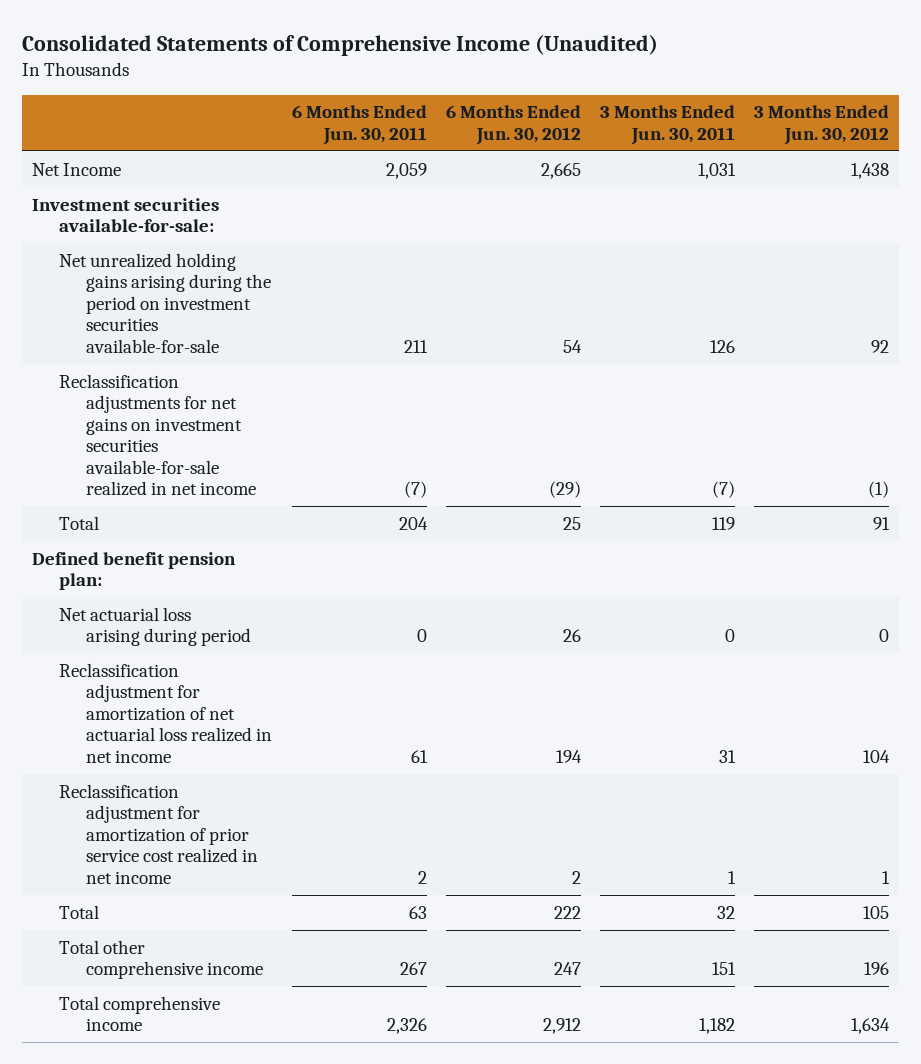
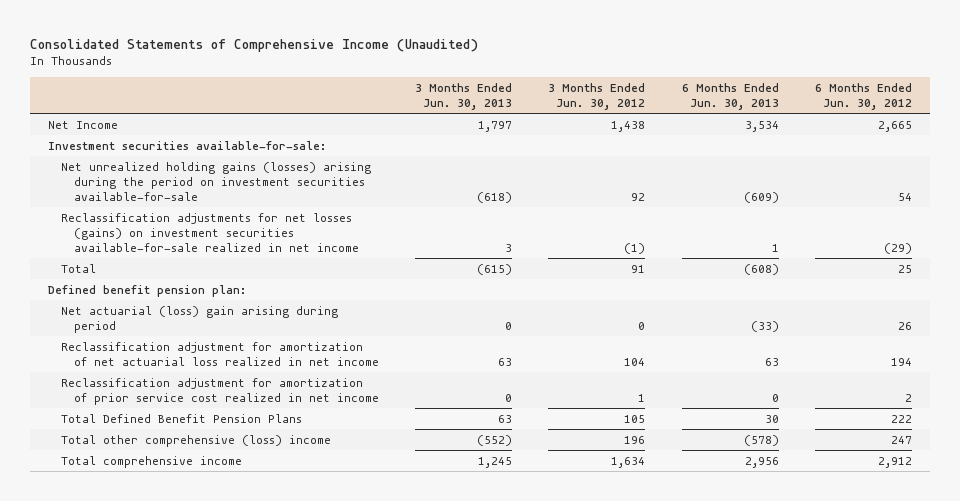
- | 6 Months Ended Jun. 30, 2011 | 6 Months Ended Jun. 30, 2012 | 3 Months Ended Jun. 30, 2011 | 3 Months Ended Jun. 30, 2012
+ | 3 Months Ended Jun. 30, 2013 | 3 Months Ended Jun. 30, 2012 | 6 Months Ended Jun. 30, 2013 | 6 Months Ended Jun. 30, 2012
- Net unrealized holding gains arising during the period on investment securities available-for-sale | 211 | 54 | 126 | 92
- Reclassification adjustments for net gains on investment securities available-for-sale realized in net income | (7) | (29) | (7) | (1)
+ Net unrealized holding gains (losses) arising during the period on investment securities available-for-sale | (618) | 92 | (609) | 54
+ Reclassification adjustments for net losses (gains) on investment securities available-for-sale realized in net income | 3 | (1) | 1 | (29)
- Net actuarial loss arising during period | 0 | 26 | 0 | 0
+ Net actuarial (loss) gain arising during period | 0 | 0 | (33) | 26
- Total | 63 | 222 | 32 | 105
- Total other comprehensive income | 267 | 247 | 151 | 196
+ Total Defined Benefit Pension Plans | 63 | 105 | 30 | 222
+ Total other comprehensive (loss) income | (552) | 196 | (578) | 247

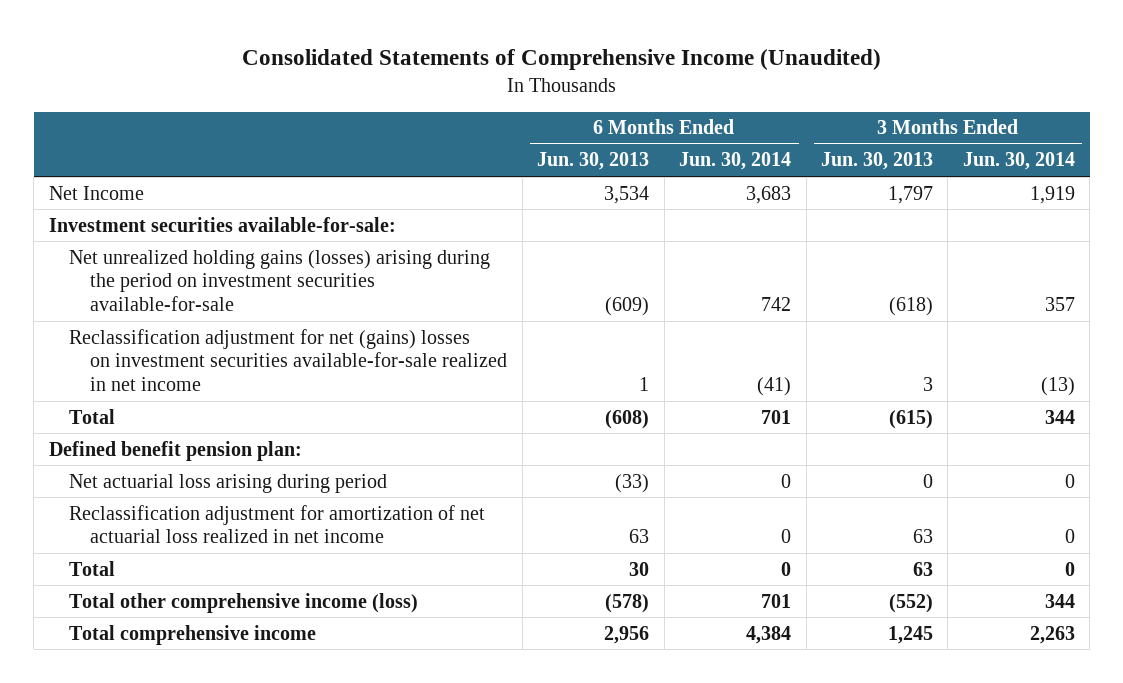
- | 3 Months Ended Jun. 30, 2013 | 3 Months Ended Jun. 30, 2012 | 6 Months Ended Jun. 30, 2013 | 6 Months Ended Jun. 30, 2012
+ | 6 Months Ended Jun. 30, 2013 | 6 Months Ended Jun. 30, 2014 | 3 Months Ended Jun. 30, 2013 | 3 Months Ended Jun. 30, 2014
- Reclassification adjustments for net losses (gains) on investment securities available-for-sale realized in net income | 3 | (1) | 1 | (29)
+ Reclassification adjustment for net (gains) losses on investment securities available-for-sale realized in net income | 1 | (41) | 3 | (13)
- Net actuarial (loss) gain arising during period | 0 | 0 | (33) | 26
+ Net actuarial loss arising during period | (33) | 0 | 0 | 0
- Reclassification adjustment for amortization of prior service cost realized in net income | 0 | 1 | 0 | 2
- Total Defined Benefit Pension Plans | 63 | 105 | 30 | 222
- Total other comprehensive (loss) income | (552) | 196 | (578) | 247
+ Total | 30 | 0 | 63 | 0
+ Total other comprehensive income (loss) | (578) | 701 | (552) | 344

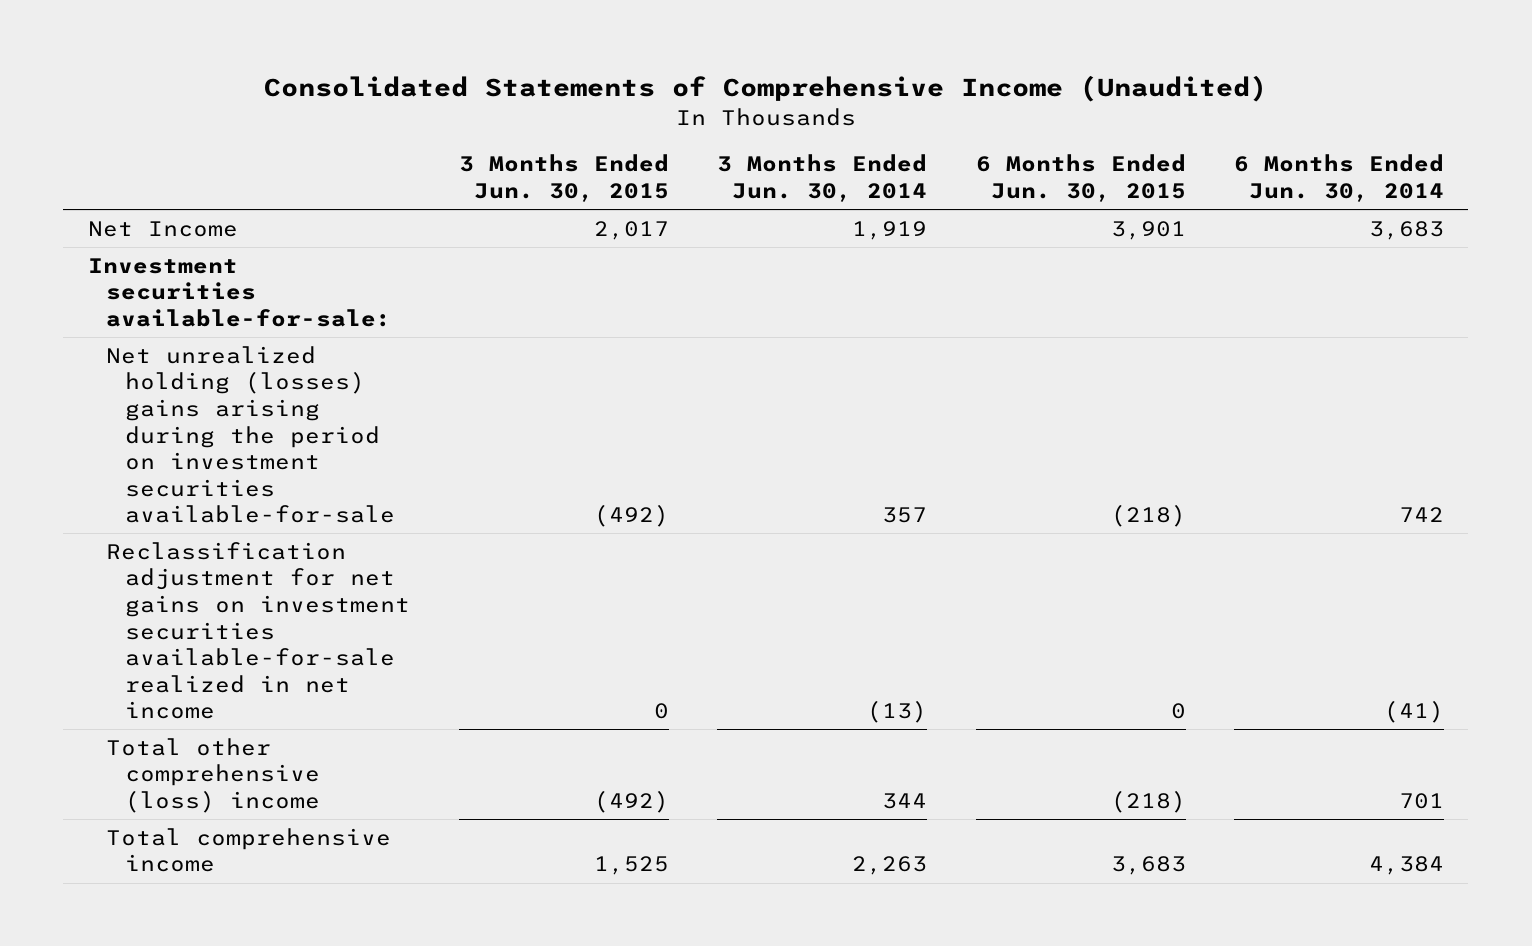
- | 6 Months Ended Jun. 30, 2013 | 6 Months Ended Jun. 30, 2014 | 3 Months Ended Jun. 30, 2013 | 3 Months Ended Jun. 30, 2014
+ | 3 Months Ended Jun. 30, 2015 | 3 Months Ended Jun. 30, 2014 | 6 Months Ended Jun. 30, 2015 | 6 Months Ended Jun. 30, 2014
- Net unrealized holding gains (losses) arising during the period on investment securities available-for-sale | (609) | 742 | (618) | 357
- Reclassification adjustment for net (gains) losses on investment securities available-for-sale realized in net income | 1 | (41) | 3 | (13)
- Total | (608) | 701 | (615) | 344
- Defined benefit pension plan:
- Net actuarial loss arising during period | (33) | 0 | 0 | 0
- Reclassification adjustment for amortization of net actuarial loss realized in net income | 63 | 0 | 63 | 0
- Total | 30 | 0 | 63 | 0
- Total other comprehensive income (loss) | (578) | 701 | (552) | 344
+ Net unrealized holding (losses) gains arising during the period on investment securities available-for-sale | (492) | 357 | (218) | 742
+ Reclassification adjustment for net gains on investment securities available-for-sale realized in net income | 0 | (13) | 0 | (41)
+ Total other comprehensive (loss) income | (492) | 344 | (218) | 701

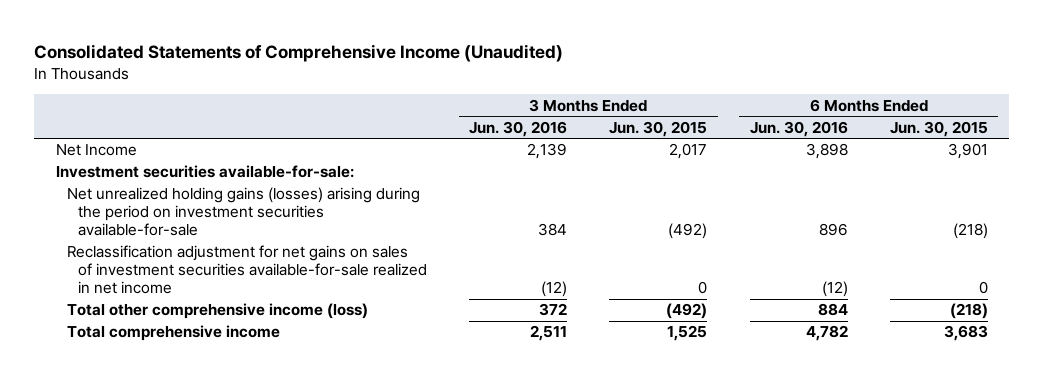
- | 3 Months Ended Jun. 30, 2015 | 3 Months Ended Jun. 30, 2014 | 6 Months Ended Jun. 30, 2015 | 6 Months Ended Jun. 30, 2014
+ | 3 Months Ended Jun. 30, 2016 | 3 Months Ended Jun. 30, 2015 | 6 Months Ended Jun. 30, 2016 | 6 Months Ended Jun. 30, 2015
- Net unrealized holding (losses) gains arising during the period on investment securities available-for-sale | (492) | 357 | (218) | 742
- Reclassification adjustment for net gains on investment securities available-for-sale realized in net income | 0 | (13) | 0 | (41)
- Total other comprehensive (loss) income | (492) | 344 | (218) | 701
+ Net unrealized holding gains (losses) arising during the period on investment securities available-for-sale | 384 | (492) | 896 | (218)
+ Reclassification adjustment for net gains on sales of investment securities available-for-sale realized in net income | (12) | 0 | (12) | 0
+ Total other comprehensive income (loss) | 372 | (492) | 884 | (218)

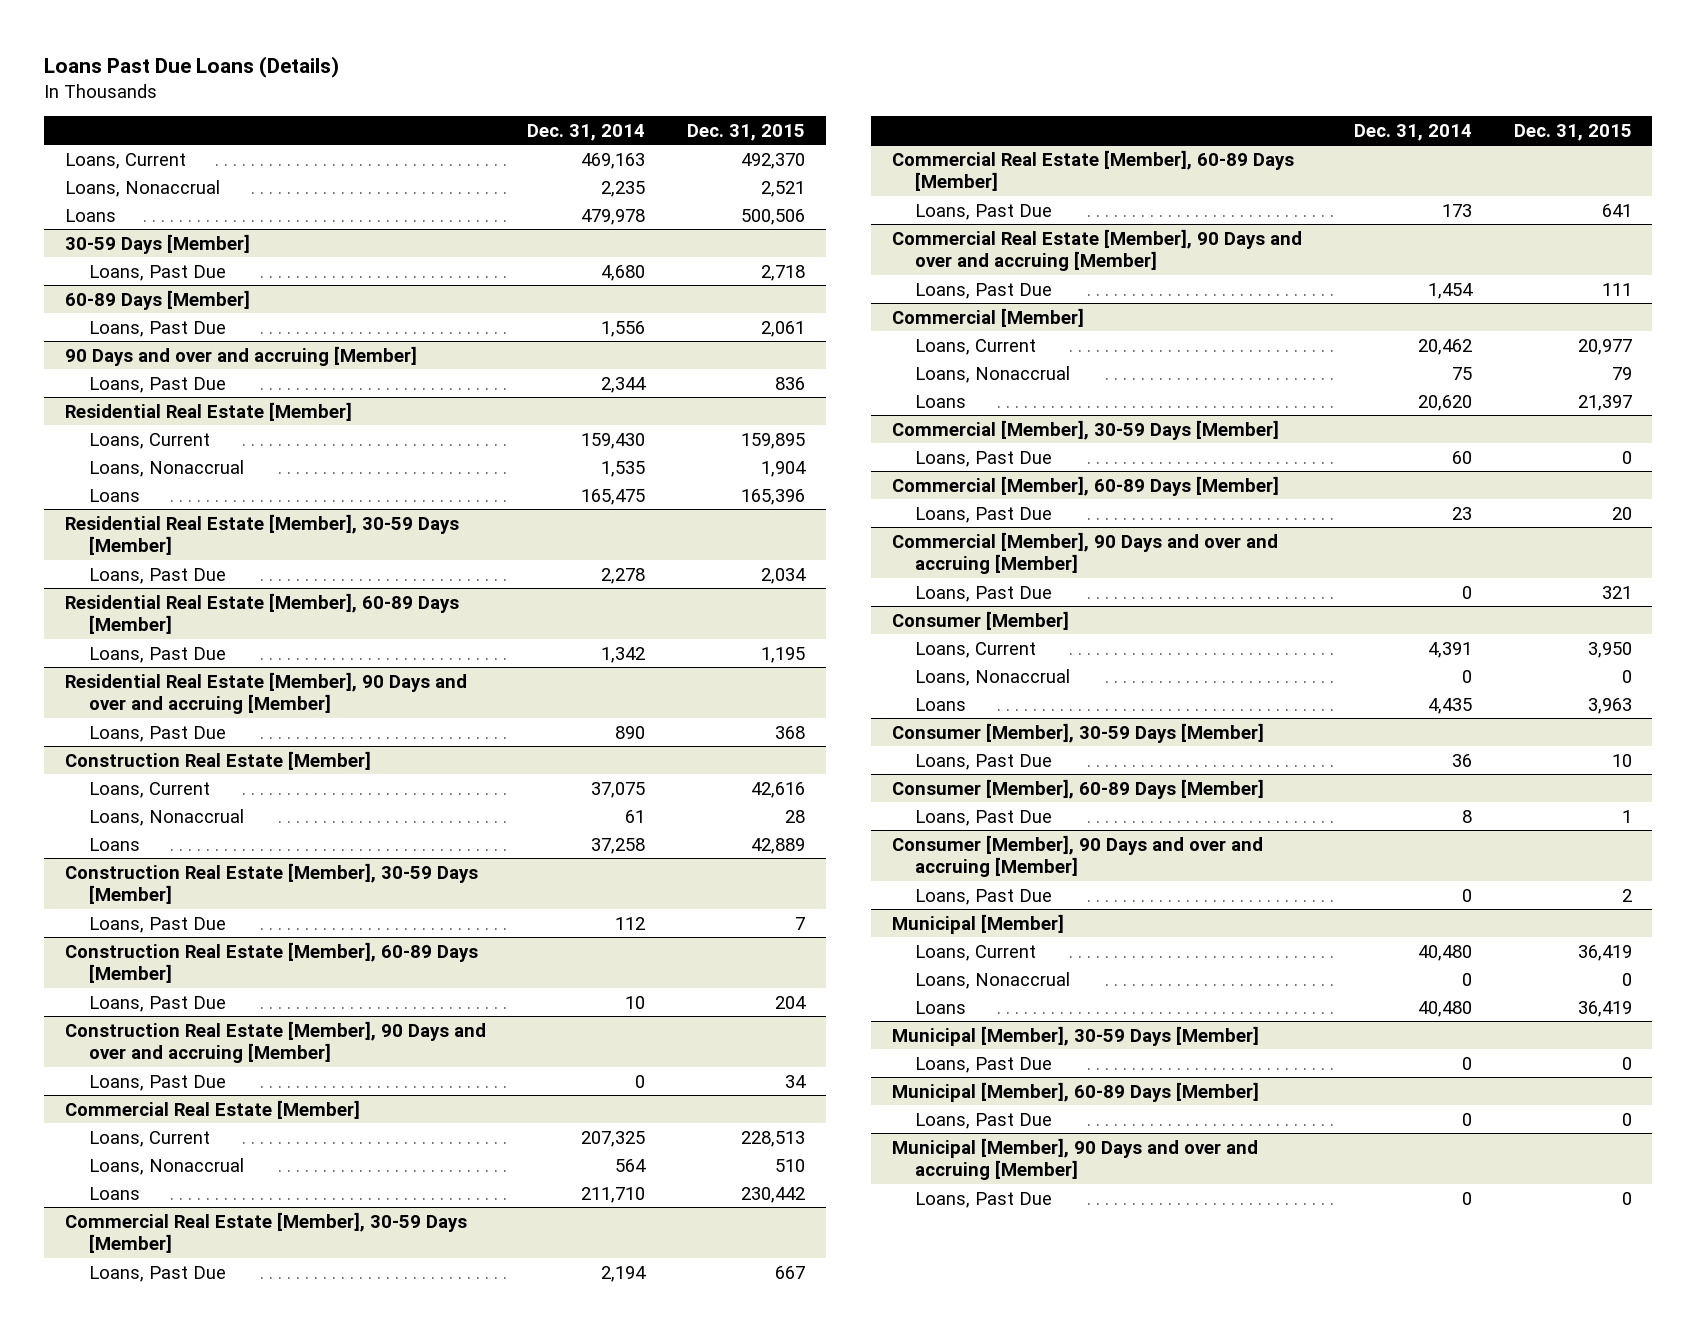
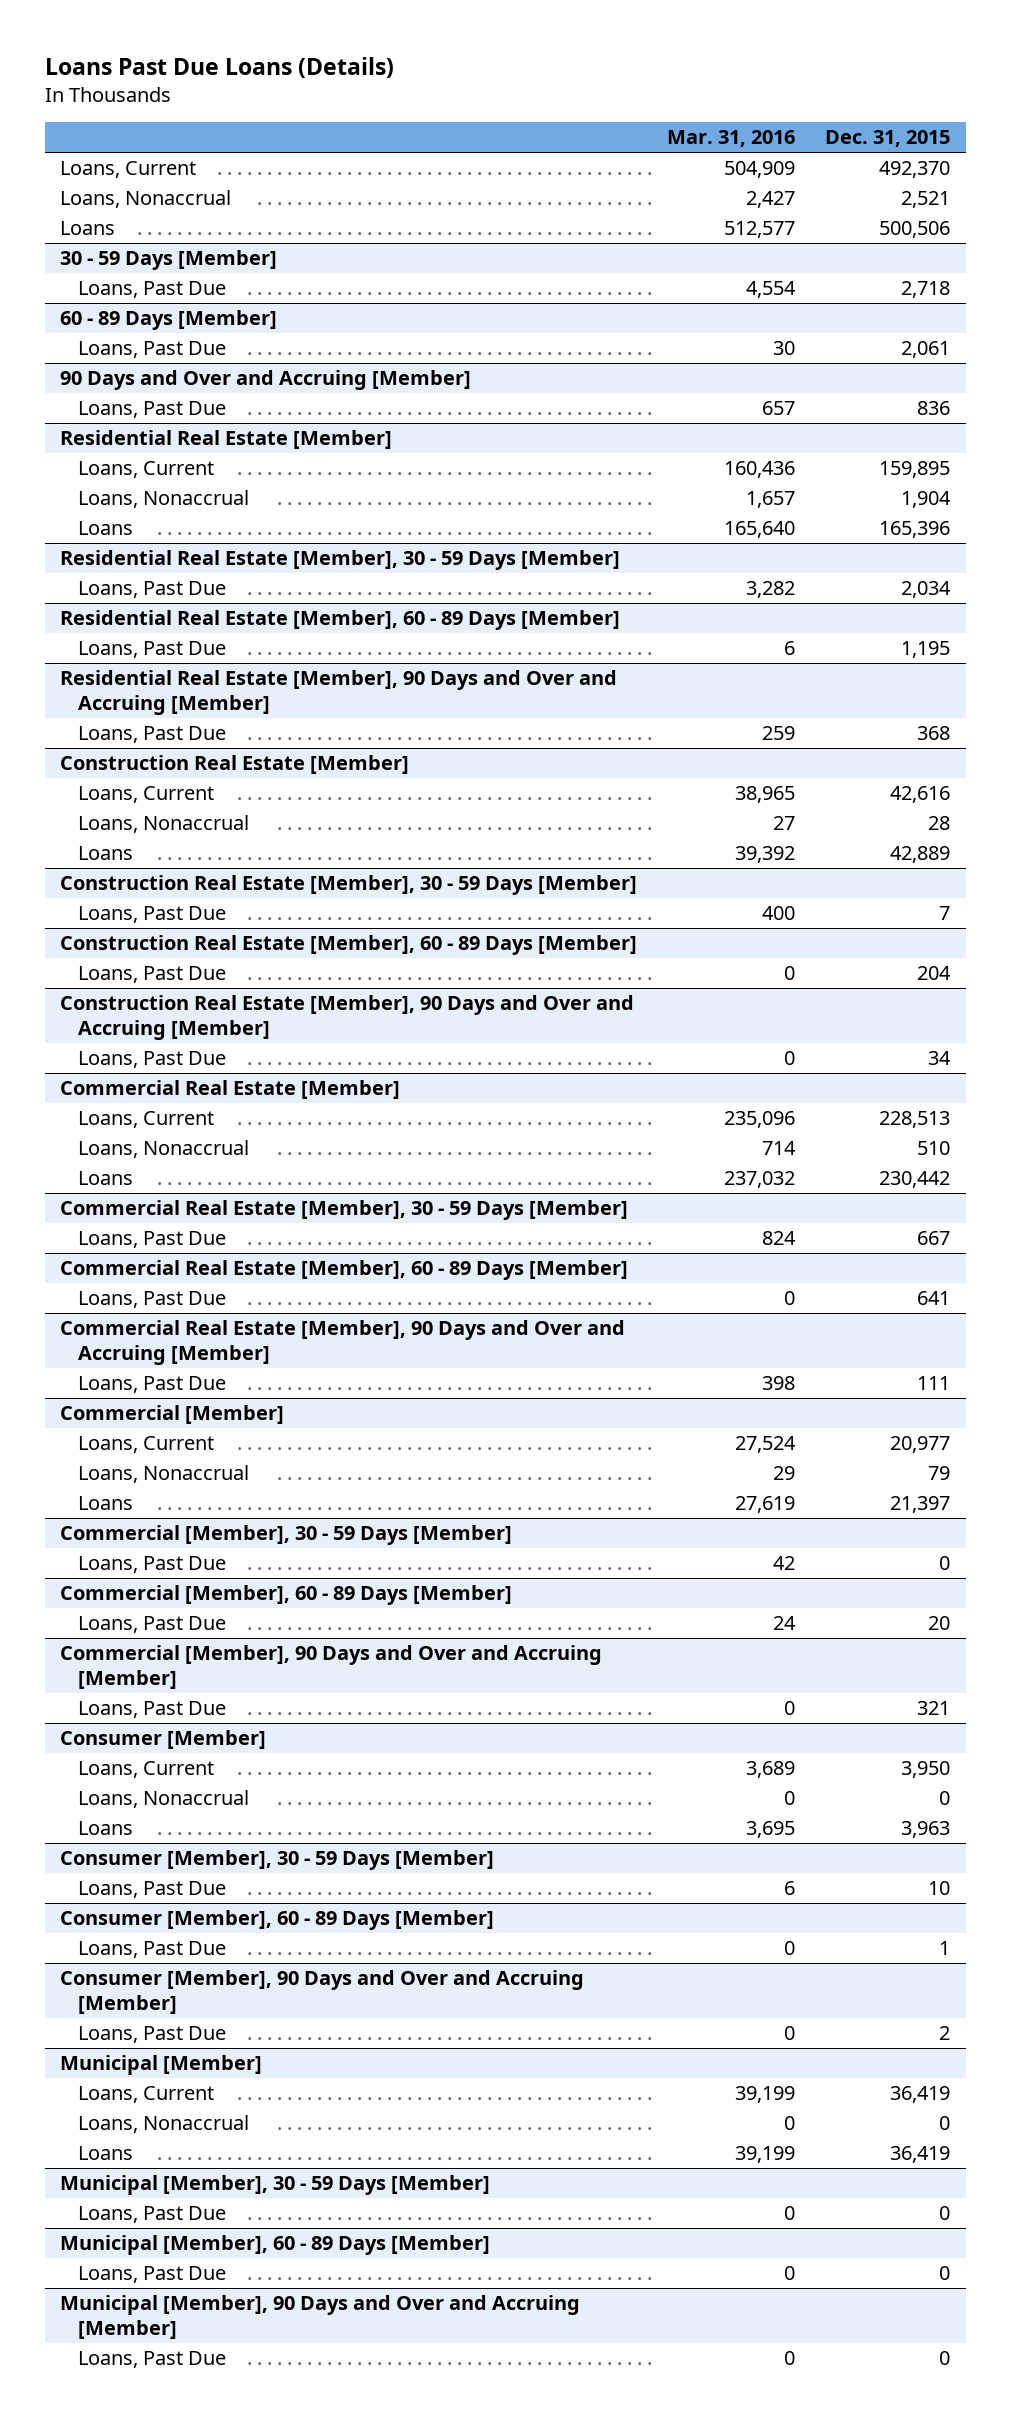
- | Dec. 31, 2014 | Dec. 31, 2015
+ | Mar. 31, 2016 | Dec. 31, 2015
- 30-59 Days [Member]
+ 30 - 59 Days [Member]
- 60-89 Days [Member]
+ 60 - 89 Days [Member]
- 90 Days and over and accruing [Member]
+ 90 Days and Over and Accruing [Member]
- Residential Real Estate [Member], 30-59 Days [Member]
+ Residential Real Estate [Member], 30 - 59 Days [Member]
- Residential Real Estate [Member], 60-89 Days [Member]
+ Residential Real Estate [Member], 60 - 89 Days [Member]
- Residential Real Estate [Member], 90 Days and over and accruing [Member]
+ Residential Real Estate [Member], 90 Days and Over and Accruing [Member]
- Construction Real Estate [Member], 30-59 Days [Member]
+ Construction Real Estate [Member], 30 - 59 Days [Member]
- Construction Real Estate [Member], 60-89 Days [Member]
+ Construction Real Estate [Member], 60 - 89 Days [Member]
- Construction Real Estate [Member], 90 Days and over and accruing [Member]
+ Construction Real Estate [Member], 90 Days and Over and Accruing [Member]
- Commercial Real Estate [Member], 30-59 Days [Member]
+ Commercial Real Estate [Member], 30 - 59 Days [Member]
- Commercial Real Estate [Member], 60-89 Days [Member]
+ Commercial Real Estate [Member], 60 - 89 Days [Member]
- Commercial Real Estate [Member], 90 Days and over and accruing [Member]
+ Commercial Real Estate [Member], 90 Days and Over and Accruing [Member]
- Commercial [Member], 30-59 Days [Member]
+ Commercial [Member], 30 - 59 Days [Member]
- Commercial [Member], 60-89 Days [Member]
+ Commercial [Member], 60 - 89 Days [Member]
- Commercial [Member], 90 Days and over and accruing [Member]
+ Commercial [Member], 90 Days and Over and Accruing [Member]
- Consumer [Member], 30-59 Days [Member]
+ Consumer [Member], 30 - 59 Days [Member]
- Consumer [Member], 60-89 Days [Member]
+ Consumer [Member], 60 - 89 Days [Member]
- Consumer [Member], 90 Days and over and accruing [Member]
+ Consumer [Member], 90 Days and Over and Accruing [Member]
- Municipal [Member], 30-59 Days [Member]
+ Municipal [Member], 30 - 59 Days [Member]
- Municipal [Member], 60-89 Days [Member]
+ Municipal [Member], 60 - 89 Days [Member]
- Municipal [Member], 90 Days and over and accruing [Member]
+ Municipal [Member], 90 Days and Over and Accruing [Member]

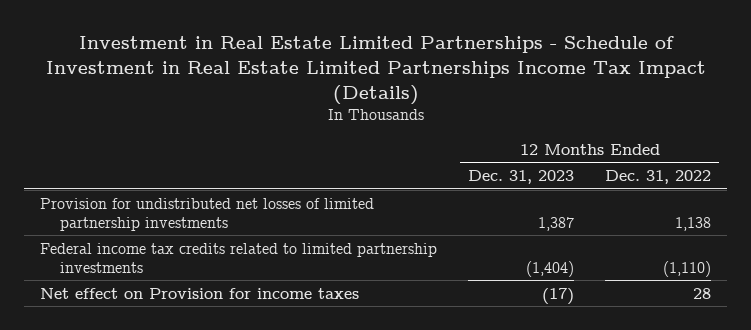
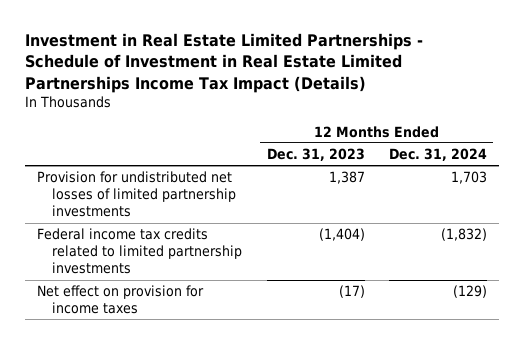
- | 12 Months Ended Dec. 31, 2023 | 12 Months Ended Dec. 31, 2022
+ | 12 Months Ended Dec. 31, 2023 | 12 Months Ended Dec. 31, 2024
- Net effect on Provision for income taxes | (17) | 28
+ Net effect on provision for income taxes | (17) | (129)

